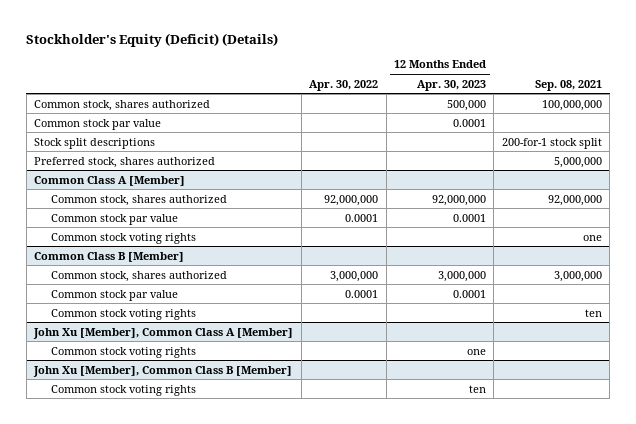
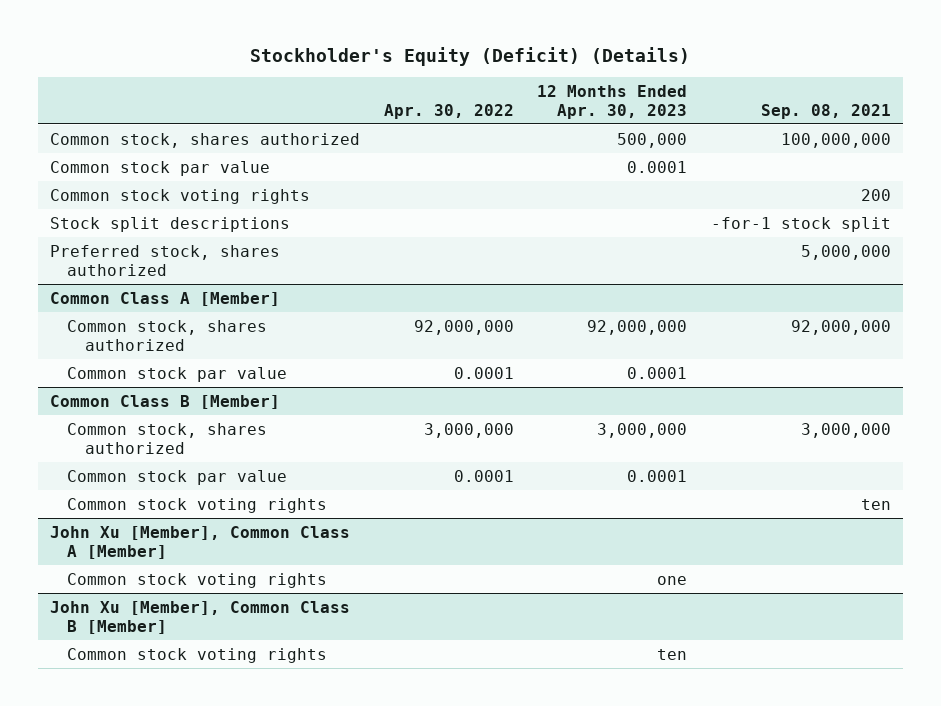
- Stock split descriptions | | | 200-for-1 stock split
+ Common stock voting rights | | | 200
+ Stock split descriptions | | | -for-1 stock split
@ Common Class A [Member]
- Common stock voting rights | | | one

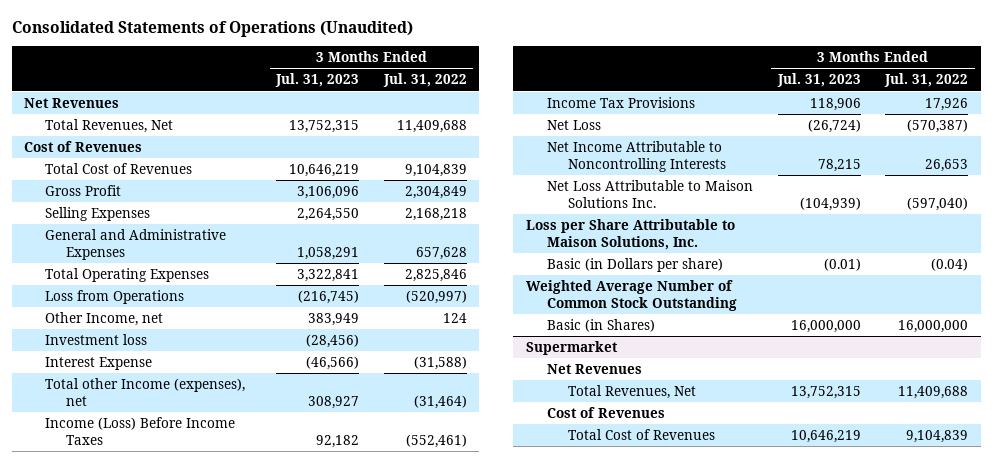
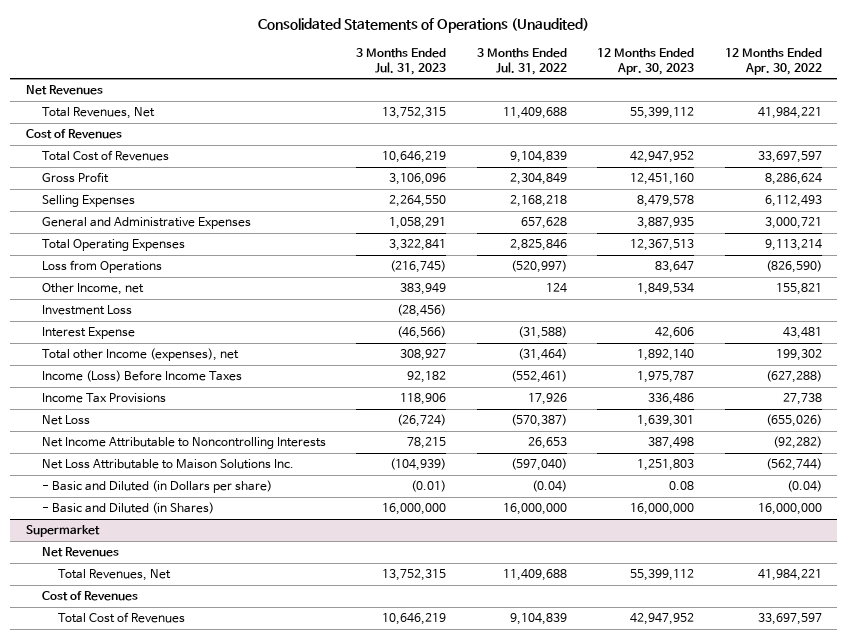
- | 3 Months Ended Jul. 31, 2023 | 3 Months Ended Jul. 31, 2022
+ | 3 Months Ended Jul. 31, 2023 | 3 Months Ended Jul. 31, 2022 | 12 Months Ended Apr. 30, 2023 | 12 Months Ended Apr. 30, 2022
- Investment loss | (28,456) |
+ Investment Loss | (28,456) | | |
- Loss per Share Attributable to Maison Solutions, Inc.
- Basic (in Dollars per share) | (0.01) | (0.04)
- Weighted Average Number of Common Stock Outstanding
- Basic (in Shares) | 16,000,000 | 16,000,000
+ - Basic and Diluted (in Dollars per share) | (0.01) | (0.04) | 0.08 | (0.04)
+ - Basic and Diluted (in Shares) | 16,000,000 | 16,000,000 | 16,000,000 | 16,000,000

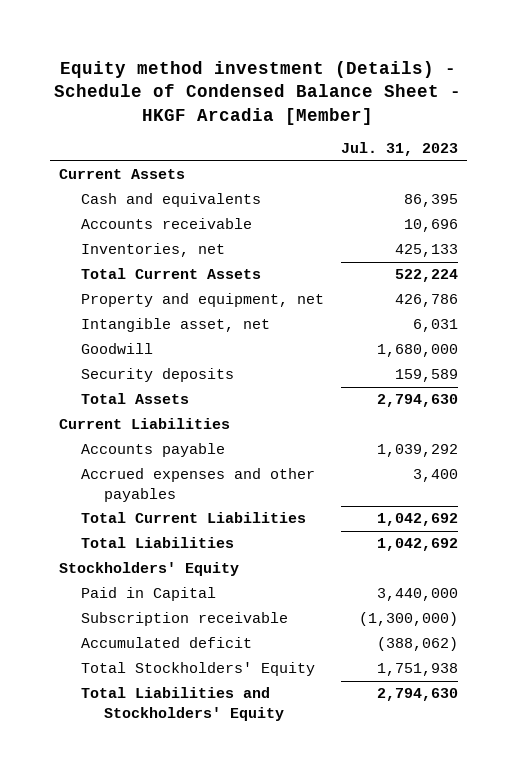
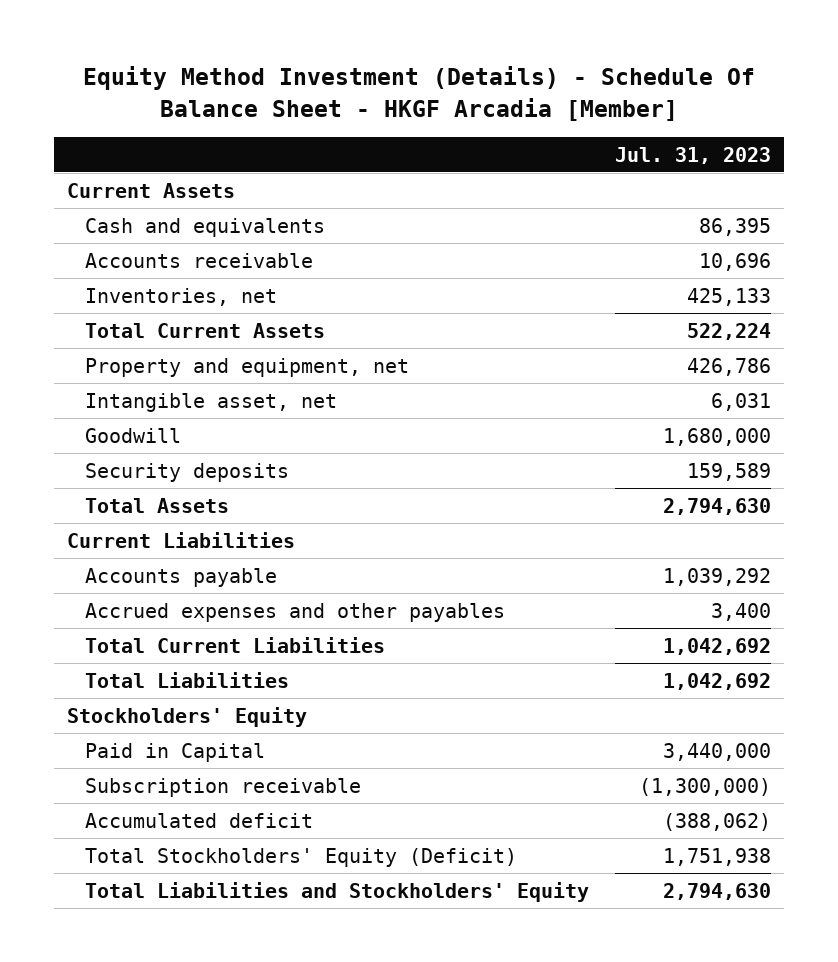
- Equity method investment (Details) - Schedule of Condensed Balance Sheet - HKGF Arcadia [Member]
+ Equity Method Investment (Details) - Schedule Of Balance Sheet - HKGF Arcadia [Member]
- Total Stockholders' Equity | 1,751,938
+ Total Stockholders' Equity (Deficit) | 1,751,938

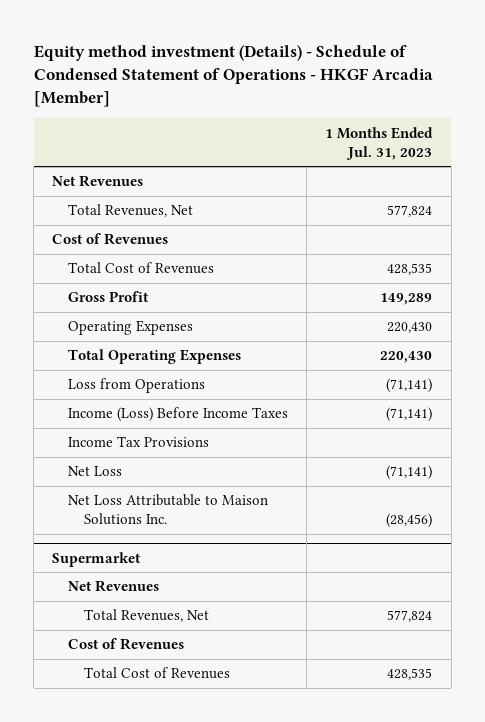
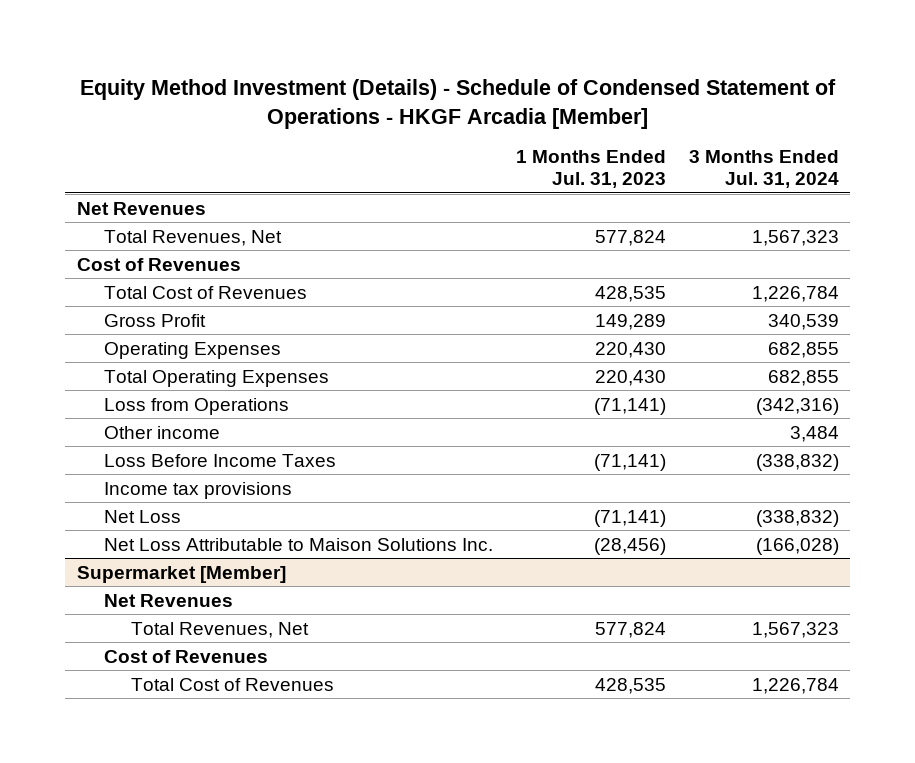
- Equity method investment (Details) - Schedule of Condensed Statement of Operations - HKGF Arcadia [Member]
+ Equity Method Investment (Details) - Schedule of Condensed Statement of Operations - HKGF Arcadia [Member]
- | 1 Months Ended Jul. 31, 2023
+ | 1 Months Ended Jul. 31, 2023 | 3 Months Ended Jul. 31, 2024
- Income (Loss) Before Income Taxes | (71,141)
- Income Tax Provisions
+ Other income | | 3,484
+ Loss Before Income Taxes | (71,141) | (338,832)
+ Income tax provisions
- Supermarket
+ Supermarket [Member]

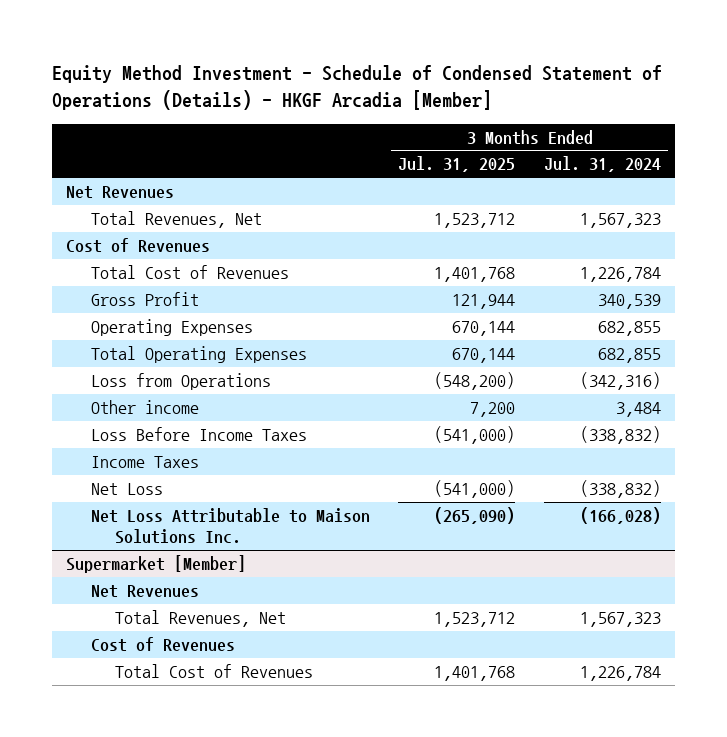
- Equity Method Investment (Details) - Schedule of Condensed Statement of Operations - HKGF Arcadia [Member]
+ Equity Method Investment - Schedule of Condensed Statement of Operations (Details) - HKGF Arcadia [Member]
- | 1 Months Ended Jul. 31, 2023 | 3 Months Ended Jul. 31, 2024
+ | 3 Months Ended Jul. 31, 2025 | 3 Months Ended Jul. 31, 2024
- Income tax provisions
+ Income Taxes

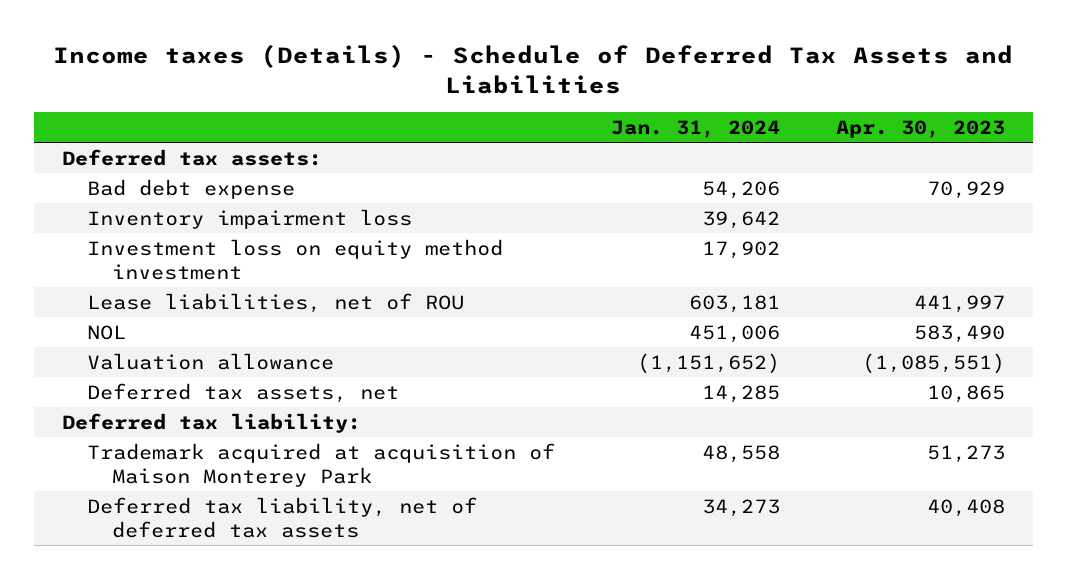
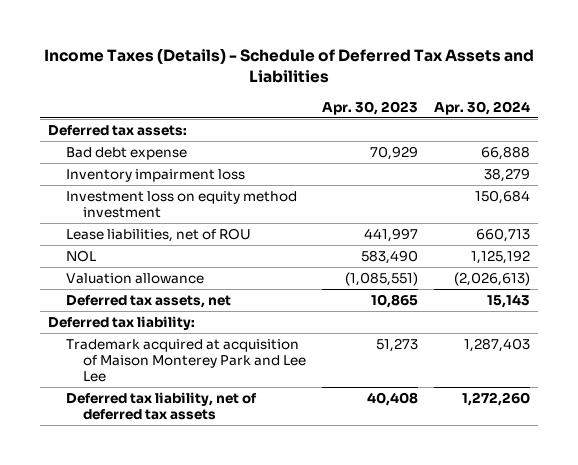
- Income taxes (Details) - Schedule of Deferred Tax Assets and Liabilities
+ Income Taxes (Details) - Schedule of Deferred Tax Assets and Liabilities
- | Jan. 31, 2024 | Apr. 30, 2023
+ | Apr. 30, 2023 | Apr. 30, 2024
- Trademark acquired at acquisition of Maison Monterey Park | 48,558 | 51,273
+ Trademark acquired at acquisition of Maison Monterey Park and Lee Lee | 51,273 | 1,287,403

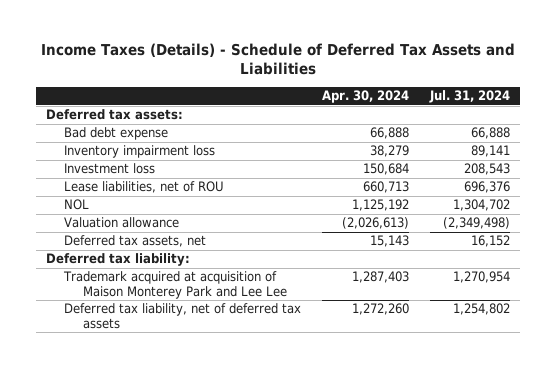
- | Apr. 30, 2023 | Apr. 30, 2024
+ | Apr. 30, 2024 | Jul. 31, 2024
- Investment loss on equity method investment | | 150,684
+ Investment loss | 150,684 | 208,543

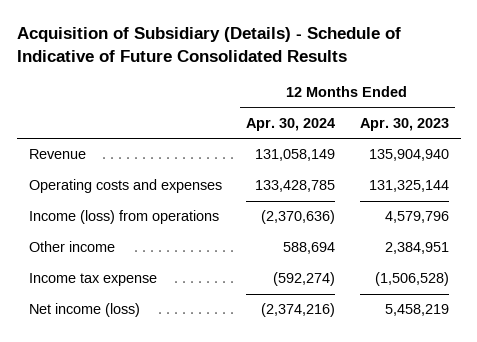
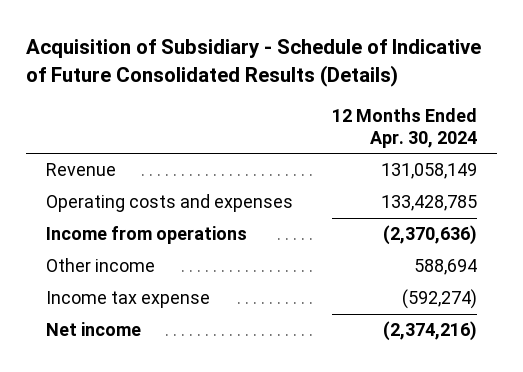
- Acquisition of Subsidiary (Details) - Schedule of Indicative of Future Consolidated Results
+ Acquisition of Subsidiary - Schedule of Indicative of Future Consolidated Results (Details)
- | 12 Months Ended Apr. 30, 2024 | 12 Months Ended Apr. 30, 2023
+ | 12 Months Ended Apr. 30, 2024
- Income (loss) from operations | (2,370,636) | 4,579,796
+ Income from operations | (2,370,636)
- Net income (loss) | (2,374,216) | 5,458,219
+ Net income | (2,374,216)

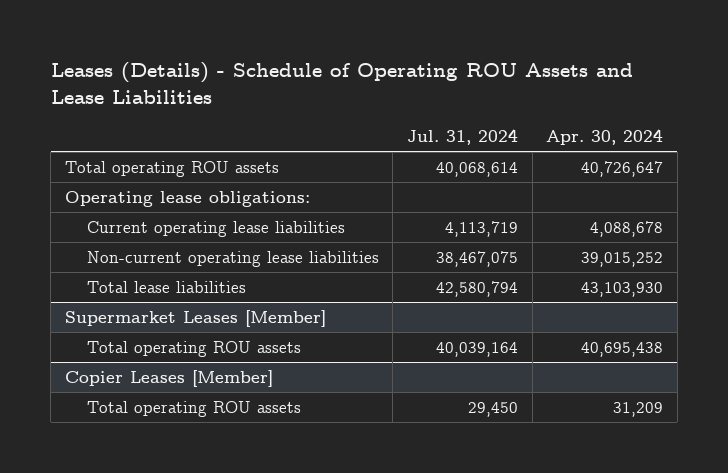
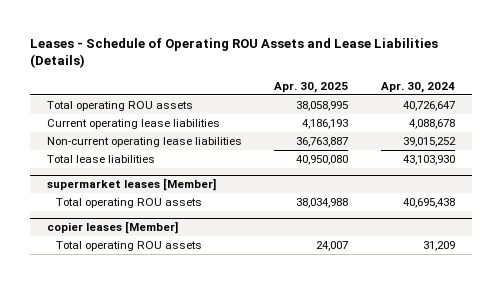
- Leases (Details) - Schedule of Operating ROU Assets and Lease Liabilities
+ Leases - Schedule of Operating ROU Assets and Lease Liabilities (Details)
- | Jul. 31, 2024 | Apr. 30, 2024
+ | Apr. 30, 2025 | Apr. 30, 2024
- Operating lease obligations:
- Supermarket Leases [Member]
+ supermarket leases [Member]
- Copier Leases [Member]
+ copier leases [Member]

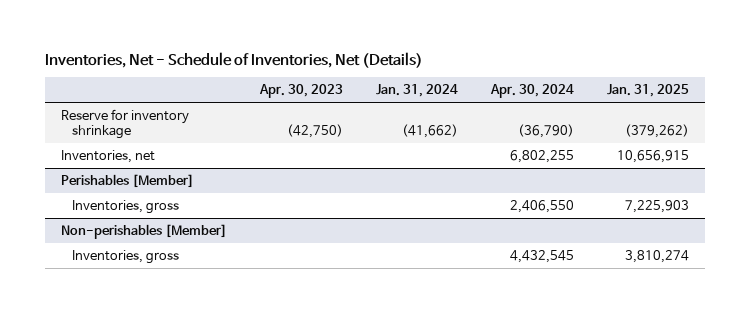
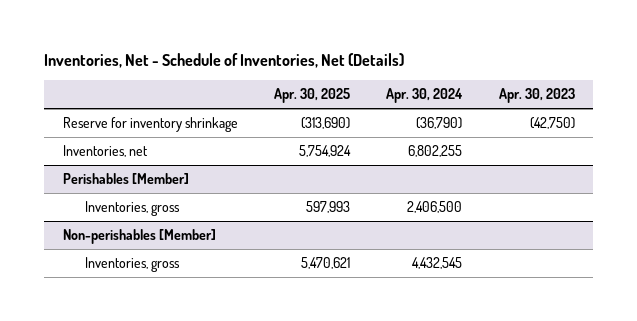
- | Apr. 30, 2023 | Jan. 31, 2024 | Apr. 30, 2024 | Jan. 31, 2025
+ | Apr. 30, 2025 | Apr. 30, 2024 | Apr. 30, 2023
@ Perishables [Member]
- Inventories, gross | | | 2,406,550 | 7,225,903
+ Inventories, gross | 597,993 | 2,406,500 |

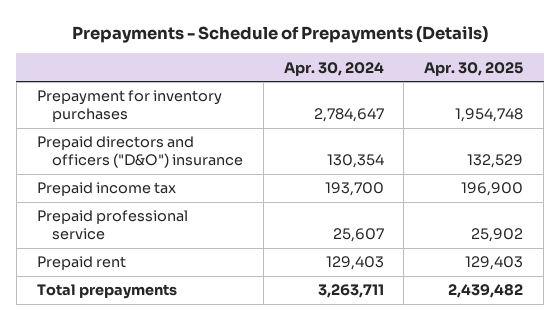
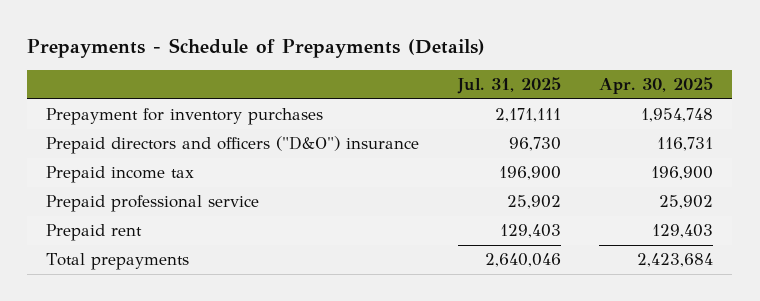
- | Apr. 30, 2024 | Apr. 30, 2025
+ | Jul. 31, 2025 | Apr. 30, 2025
- Prepaid directors and officers ("D&O") insurance | 130,354 | 132,529
+ Prepaid directors and officers ("D&O") insurance | 96,730 | 116,731
- Total prepayments | 3,263,711 | 2,439,482
+ Total prepayments | 2,640,046 | 2,423,684

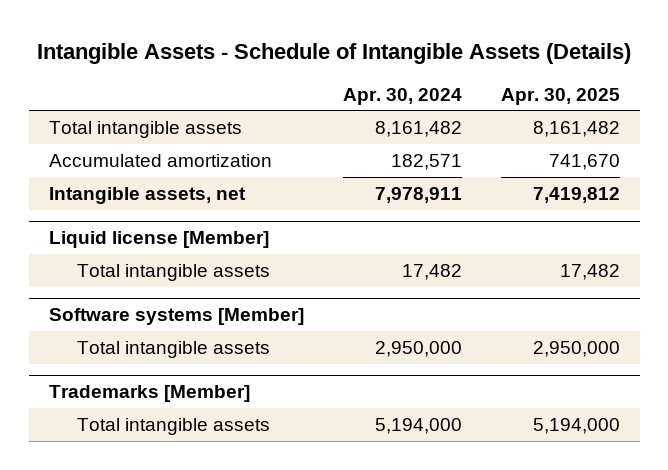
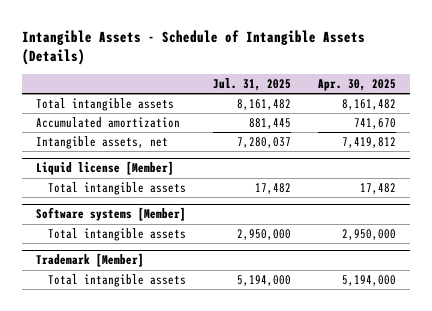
- | Apr. 30, 2024 | Apr. 30, 2025
+ | Jul. 31, 2025 | Apr. 30, 2025
- Trademarks [Member]
+ Trademark [Member]

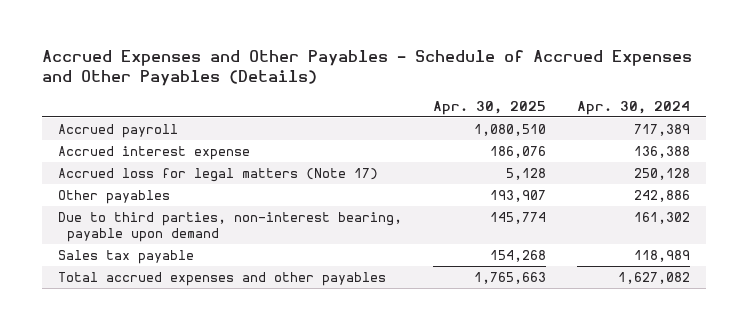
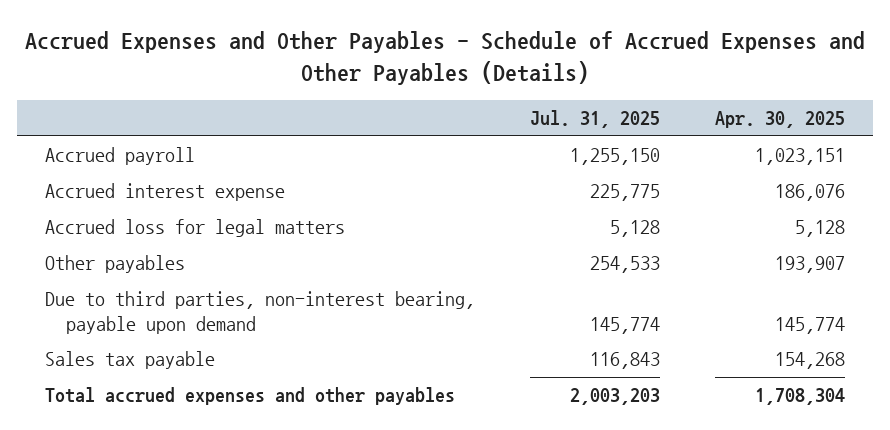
- | Apr. 30, 2025 | Apr. 30, 2024
+ | Jul. 31, 2025 | Apr. 30, 2025
- Accrued payroll | 1,080,510 | 717,389
+ Accrued payroll | 1,255,150 | 1,023,151
- Accrued loss for legal matters (Note 17) | 5,128 | 250,128
+ Accrued loss for legal matters | 5,128 | 5,128
- Total accrued expenses and other payables | 1,765,663 | 1,627,082
+ Total accrued expenses and other payables | 2,003,203 | 1,708,304

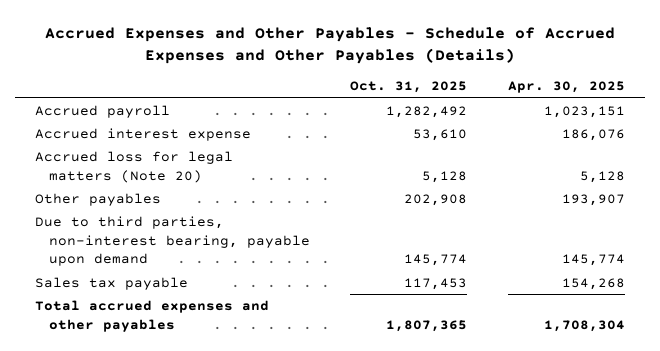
- | Jul. 31, 2025 | Apr. 30, 2025
+ | Oct. 31, 2025 | Apr. 30, 2025
- Accrued loss for legal matters | 5,128 | 5,128
+ Accrued loss for legal matters (Note 20) | 5,128 | 5,128

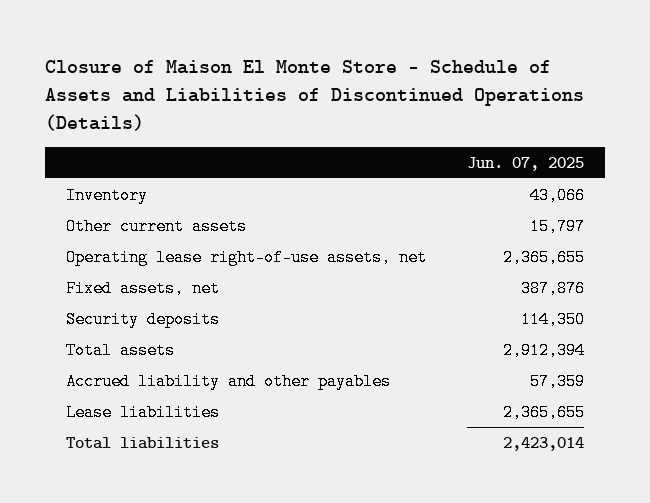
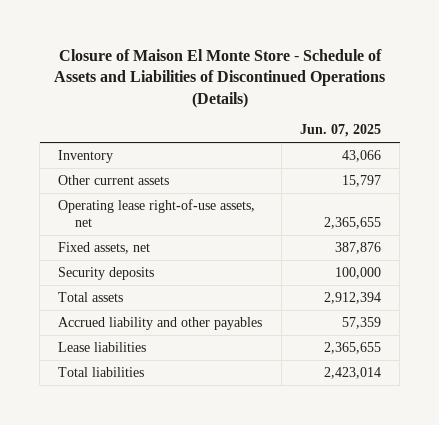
- Security deposits | 114,350
+ Security deposits | 100,000

